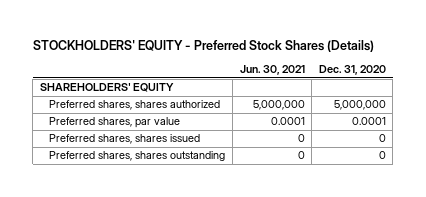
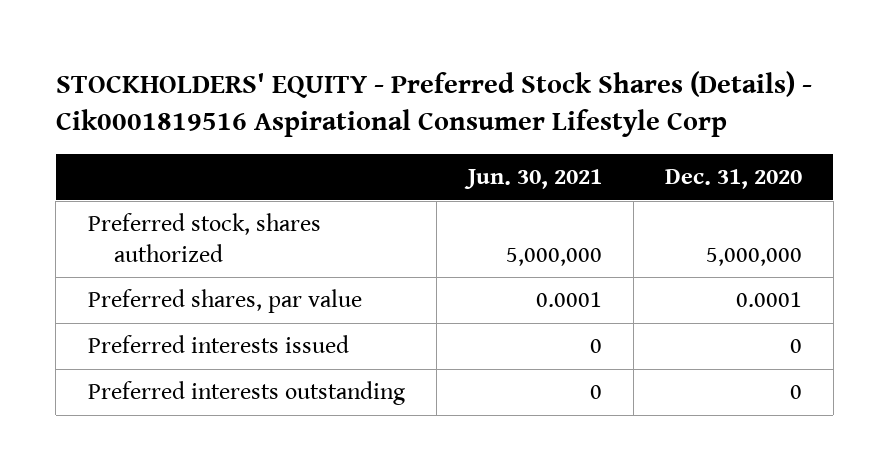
- STOCKHOLDERS' EQUITY - Preferred Stock Shares (Details)
+ STOCKHOLDERS' EQUITY - Preferred Stock Shares (Details) - Cik0001819516 Aspirational Consumer Lifestyle Corp
- SHAREHOLDERS' EQUITY
- Preferred shares, shares authorized | 5,000,000 | 5,000,000
+ Preferred stock, shares authorized | 5,000,000 | 5,000,000
- Preferred shares, shares issued | 0 | 0
- Preferred shares, shares outstanding | 0 | 0
+ Preferred interests issued | 0 | 0
+ Preferred interests outstanding | 0 | 0

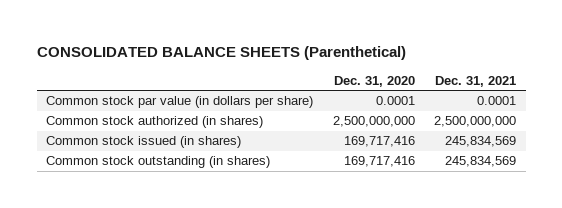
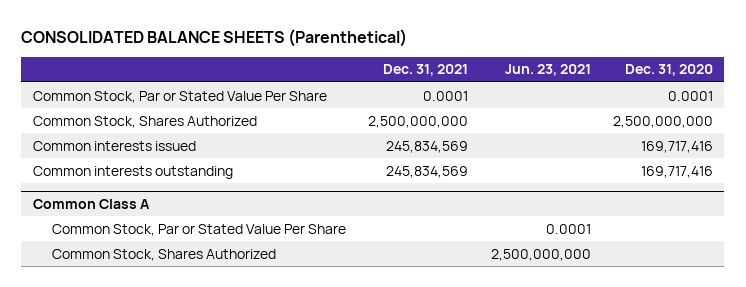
- | Dec. 31, 2020 | Dec. 31, 2021
+ | Dec. 31, 2021 | Jun. 23, 2021 | Dec. 31, 2020
- Common stock par value (in dollars per share) | 0.0001 | 0.0001
- Common stock authorized (in shares) | 2,500,000,000 | 2,500,000,000
- Common stock issued (in shares) | 169,717,416 | 245,834,569
- Common stock outstanding (in shares) | 169,717,416 | 245,834,569
+ Common Stock, Par or Stated Value Per Share | 0.0001 | | 0.0001
+ Common Stock, Shares Authorized | 2,500,000,000 | | 2,500,000,000
+ Common interests issued | 245,834,569 | | 169,717,416
+ Common interests outstanding | 245,834,569 | | 169,717,416
+ Common Class A
+ Common Stock, Par or Stated Value Per Share | | 0.0001 |
+ Common Stock, Shares Authorized | | 2,500,000,000 |

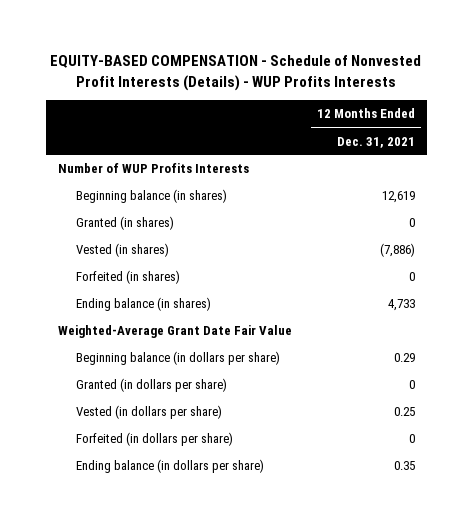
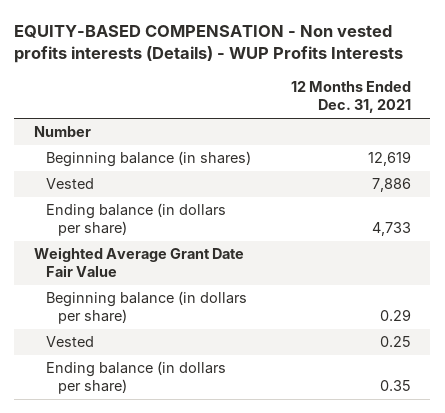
- EQUITY-BASED COMPENSATION - Schedule of Nonvested Profit Interests (Details) - WUP Profits Interests
+ EQUITY-BASED COMPENSATION - Non vested profits interests (Details) - WUP Profits Interests
- Number of WUP Profits Interests
+ Number
- Granted (in shares) | 0
- Vested (in shares) | (7,886)
- Forfeited (in shares) | 0
- Ending balance (in shares) | 4,733
- Weighted-Average Grant Date Fair Value
+ Vested | 7,886
+ Ending balance (in dollars per share) | 4,733
+ Weighted Average Grant Date Fair Value
- Granted (in dollars per share) | 0
- Vested (in dollars per share) | 0.25
- Forfeited (in dollars per share) | 0
+ Vested | 0.25

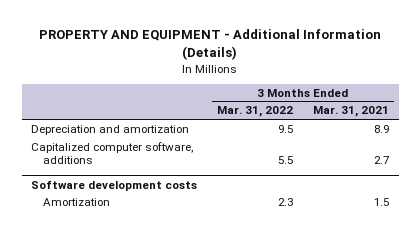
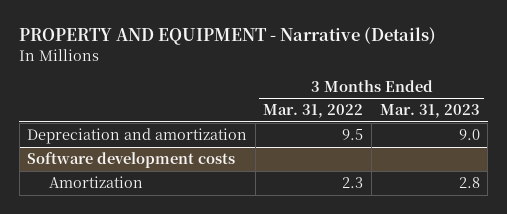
- PROPERTY AND EQUIPMENT - Additional Information (Details)
+ PROPERTY AND EQUIPMENT - Narrative (Details)
- | 3 Months Ended Mar. 31, 2022 | 3 Months Ended Mar. 31, 2021
+ | 3 Months Ended Mar. 31, 2022 | 3 Months Ended Mar. 31, 2023
- Capitalized computer software, additions | 5.5 | 2.7

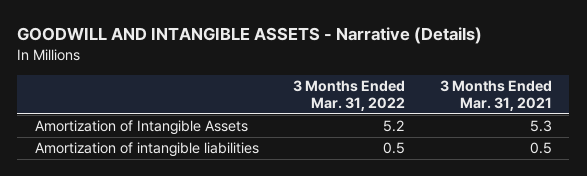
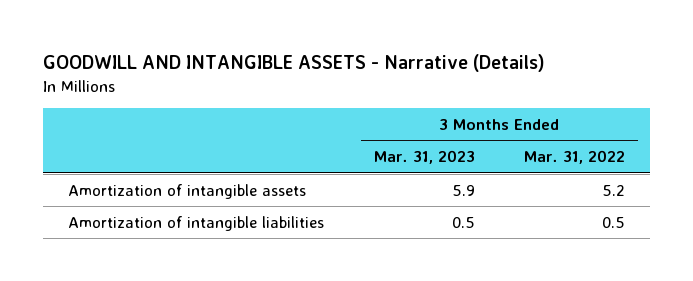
- | 3 Months Ended Mar. 31, 2022 | 3 Months Ended Mar. 31, 2021
+ | 3 Months Ended Mar. 31, 2023 | 3 Months Ended Mar. 31, 2022
- Amortization of Intangible Assets | 5.2 | 5.3
+ Amortization of intangible assets | 5.9 | 5.2

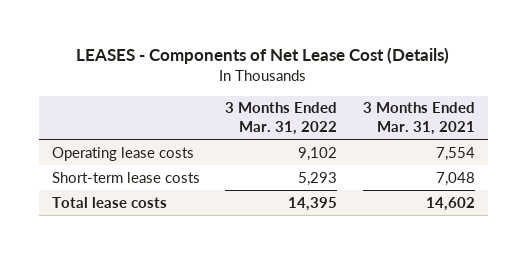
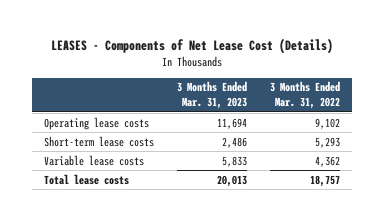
- | 3 Months Ended Mar. 31, 2022 | 3 Months Ended Mar. 31, 2021
+ | 3 Months Ended Mar. 31, 2023 | 3 Months Ended Mar. 31, 2022
- Total lease costs | 14,395 | 14,602
+ Variable lease costs | 5,833 | 4,362
+ Total lease costs | 20,013 | 18,757

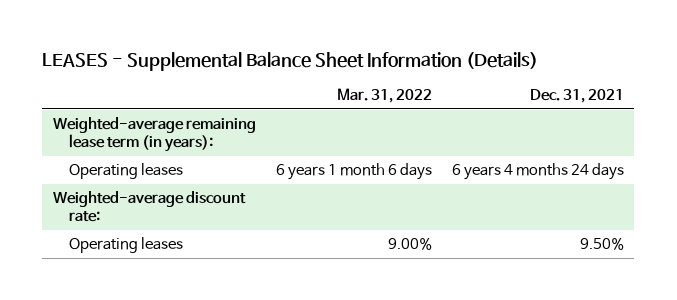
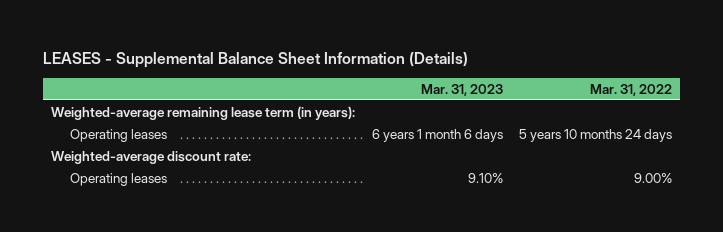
- | Mar. 31, 2022 | Dec. 31, 2021
+ | Mar. 31, 2023 | Mar. 31, 2022
- Operating leases | 6 years 1 month 6 days | 6 years 4 months 24 days
+ Operating leases | 6 years 1 month 6 days | 5 years 10 months 24 days

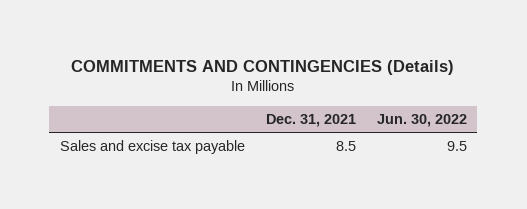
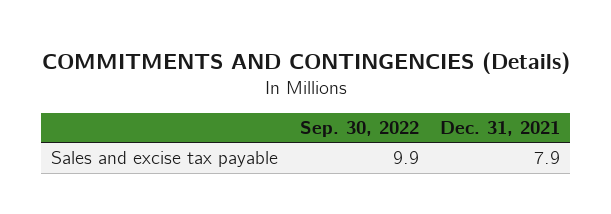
- | Dec. 31, 2021 | Jun. 30, 2022
+ | Sep. 30, 2022 | Dec. 31, 2021
- Sales and excise tax payable | 8.5 | 9.5
+ Sales and excise tax payable | 9.9 | 7.9

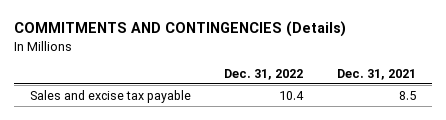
- | Sep. 30, 2022 | Dec. 31, 2021
+ | Dec. 31, 2022 | Dec. 31, 2021
- Sales and excise tax payable | 9.9 | 7.9
+ Sales and excise tax payable | 10.4 | 8.5

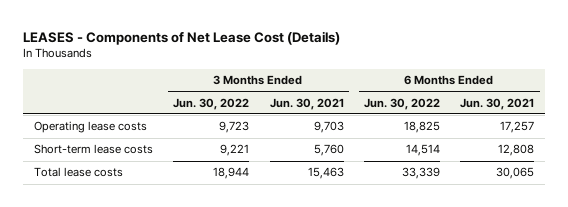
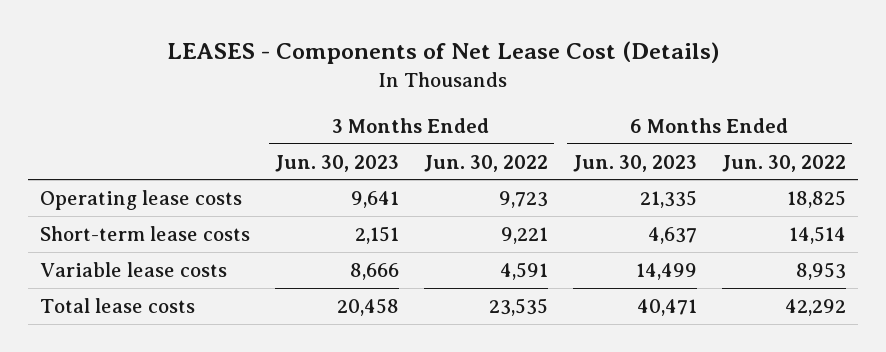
- | 3 Months Ended Jun. 30, 2022 | 3 Months Ended Jun. 30, 2021 | 6 Months Ended Jun. 30, 2022 | 6 Months Ended Jun. 30, 2021
+ | 3 Months Ended Jun. 30, 2023 | 3 Months Ended Jun. 30, 2022 | 6 Months Ended Jun. 30, 2023 | 6 Months Ended Jun. 30, 2022
- Total lease costs | 18,944 | 15,463 | 33,339 | 30,065
+ Variable lease costs | 8,666 | 4,591 | 14,499 | 8,953
+ Total lease costs | 20,458 | 23,535 | 40,471 | 42,292

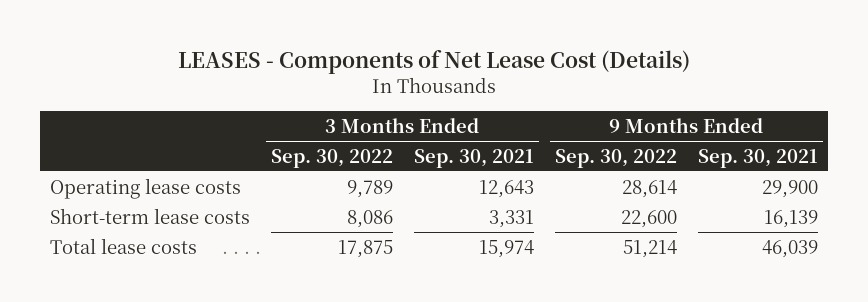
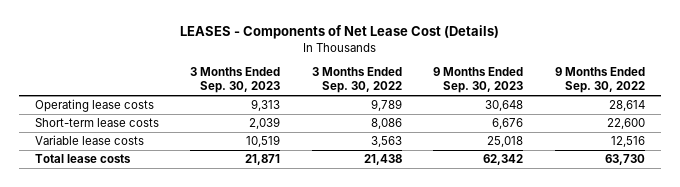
- | 3 Months Ended Sep. 30, 2022 | 3 Months Ended Sep. 30, 2021 | 9 Months Ended Sep. 30, 2022 | 9 Months Ended Sep. 30, 2021
+ | 3 Months Ended Sep. 30, 2023 | 3 Months Ended Sep. 30, 2022 | 9 Months Ended Sep. 30, 2023 | 9 Months Ended Sep. 30, 2022
- Total lease costs | 17,875 | 15,974 | 51,214 | 46,039
+ Variable lease costs | 10,519 | 3,563 | 25,018 | 12,516
+ Total lease costs | 21,871 | 21,438 | 62,342 | 63,730

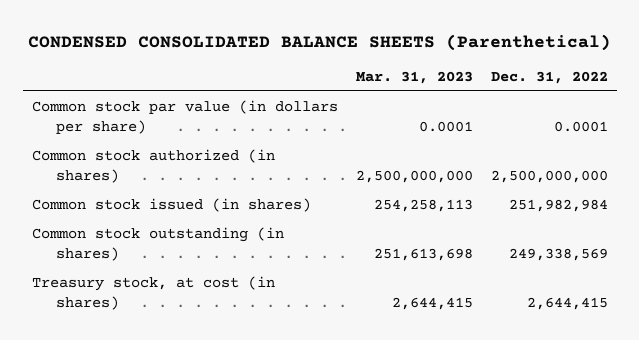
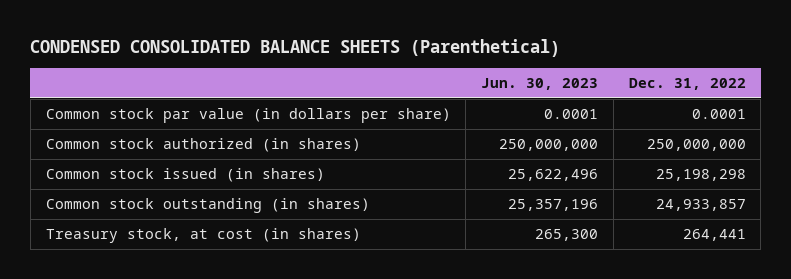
- | Mar. 31, 2023 | Dec. 31, 2022
+ | Jun. 30, 2023 | Dec. 31, 2022
- Common stock authorized (in shares) | 2,500,000,000 | 2,500,000,000
- Common stock issued (in shares) | 254,258,113 | 251,982,984
- Common stock outstanding (in shares) | 251,613,698 | 249,338,569
- Treasury stock, at cost (in shares) | 2,644,415 | 2,644,415
+ Common stock authorized (in shares) | 250,000,000 | 250,000,000
+ Common stock issued (in shares) | 25,622,496 | 25,198,298
+ Common stock outstanding (in shares) | 25,357,196 | 24,933,857
+ Treasury stock, at cost (in shares) | 265,300 | 264,441

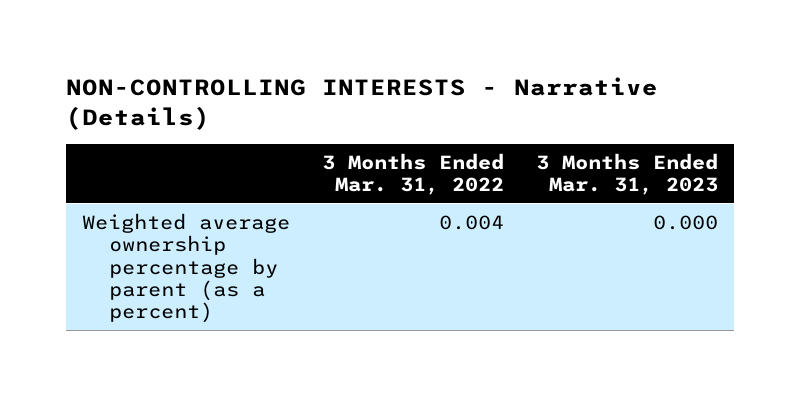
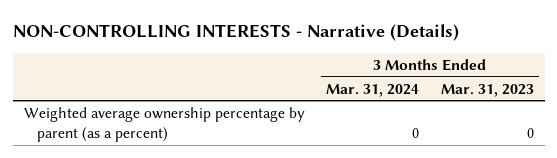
- | 3 Months Ended Mar. 31, 2022 | 3 Months Ended Mar. 31, 2023
+ | 3 Months Ended Mar. 31, 2024 | 3 Months Ended Mar. 31, 2023
- Weighted average ownership percentage by parent (as a percent) | 0.004 | 0.000
+ Weighted average ownership percentage by parent (as a percent) | 0 | 0

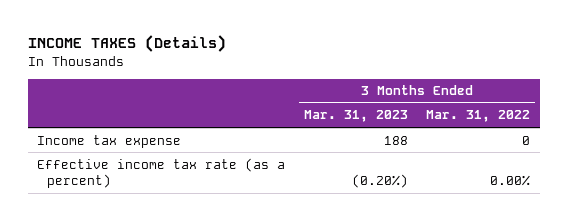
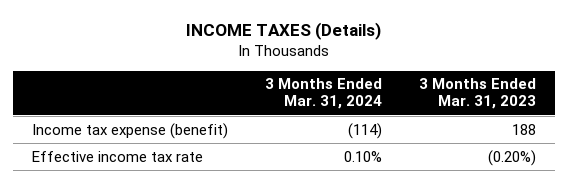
- | 3 Months Ended Mar. 31, 2023 | 3 Months Ended Mar. 31, 2022
+ | 3 Months Ended Mar. 31, 2024 | 3 Months Ended Mar. 31, 2023
- Income tax expense | 188 | 0
- Effective income tax rate (as a percent) | (0.20%) | 0.00%
+ Income tax expense (benefit) | (114) | 188
+ Effective income tax rate | 0.10% | (0.20%)

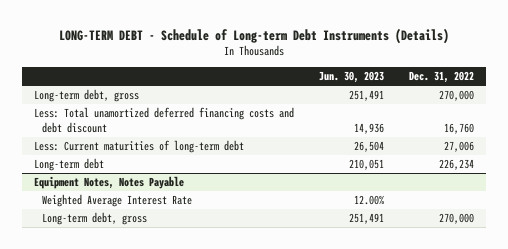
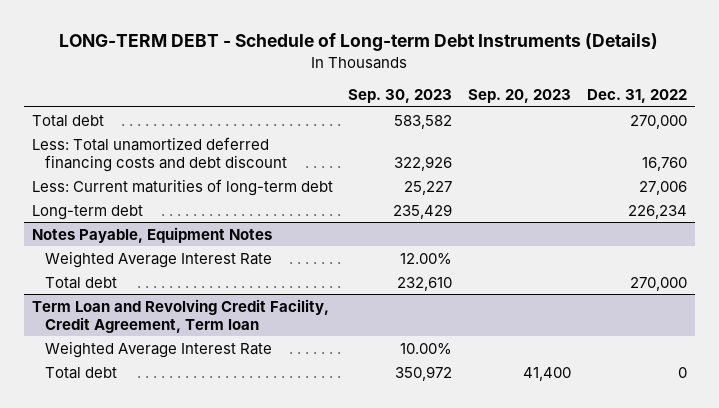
- | Jun. 30, 2023 | Dec. 31, 2022
+ | Sep. 30, 2023 | Sep. 20, 2023 | Dec. 31, 2022
- Long-term debt, gross | 251,491 | 270,000
+ Total debt | 583,582 | | 270,000
- Equipment Notes, Notes Payable
+ Notes Payable, Equipment Notes
- Long-term debt, gross | 251,491 | 270,000
+ Total debt | 232,610 | | 270,000
+ Term Loan and Revolving Credit Facility, Credit Agreement, Term loan
+ Weighted Average Interest Rate | 10.00% | |
+ Total debt | 350,972 | 41,400 | 0

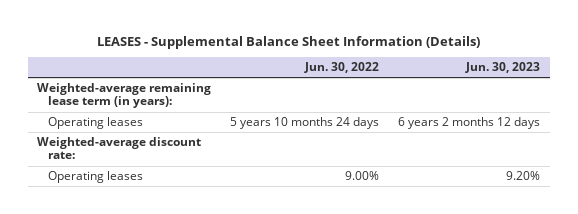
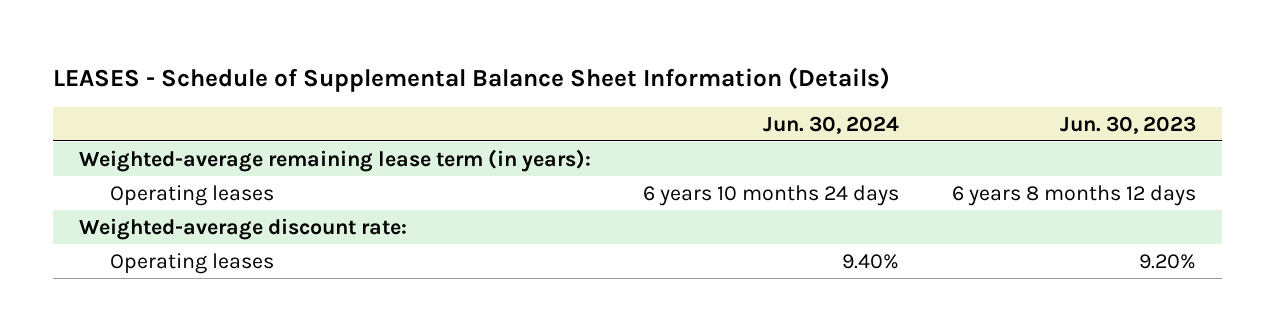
- LEASES - Supplemental Balance Sheet Information (Details)
+ LEASES - Schedule of Supplemental Balance Sheet Information (Details)
- | Jun. 30, 2022 | Jun. 30, 2023
+ | Jun. 30, 2024 | Jun. 30, 2023
- Operating leases | 5 years 10 months 24 days | 6 years 2 months 12 days
+ Operating leases | 6 years 10 months 24 days | 6 years 8 months 12 days

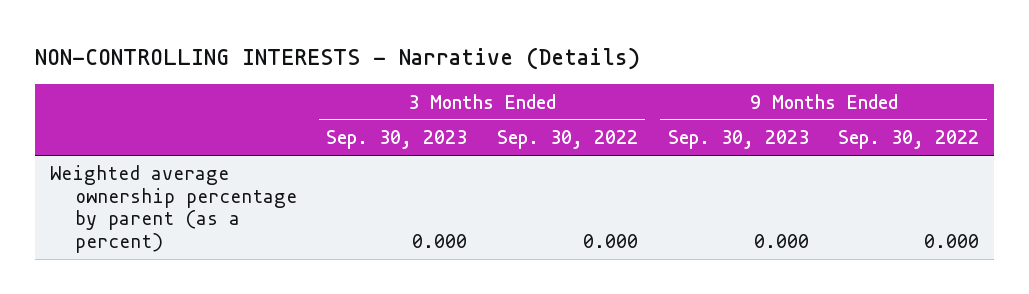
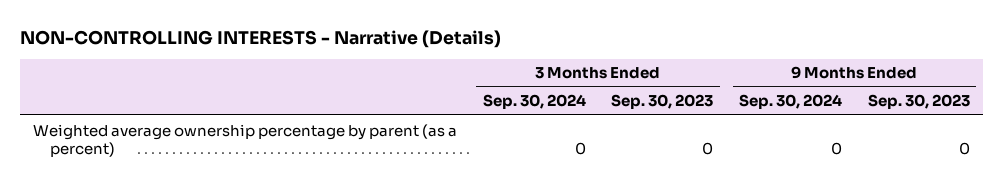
- | 3 Months Ended Sep. 30, 2023 | 3 Months Ended Sep. 30, 2022 | 9 Months Ended Sep. 30, 2023 | 9 Months Ended Sep. 30, 2022
+ | 3 Months Ended Sep. 30, 2024 | 3 Months Ended Sep. 30, 2023 | 9 Months Ended Sep. 30, 2024 | 9 Months Ended Sep. 30, 2023
- Weighted average ownership percentage by parent (as a percent) | 0.000 | 0.000 | 0.000 | 0.000
+ Weighted average ownership percentage by parent (as a percent) | 0 | 0 | 0 | 0

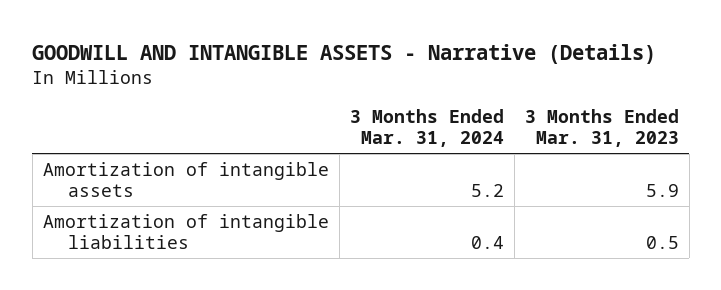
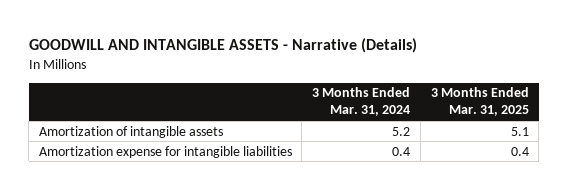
- | 3 Months Ended Mar. 31, 2024 | 3 Months Ended Mar. 31, 2023
+ | 3 Months Ended Mar. 31, 2024 | 3 Months Ended Mar. 31, 2025
- Amortization of intangible liabilities | 0.4 | 0.5
+ Amortization expense for intangible liabilities | 0.4 | 0.4

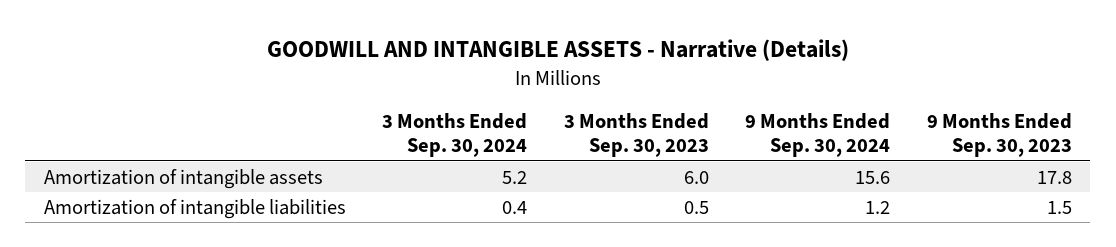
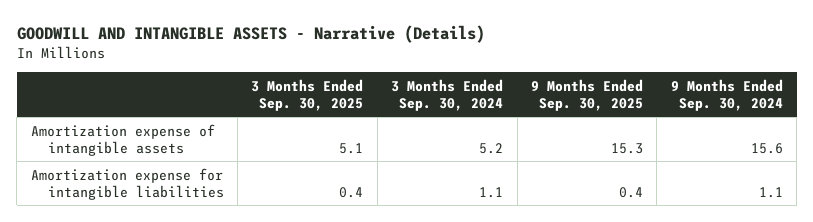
- | 3 Months Ended Sep. 30, 2024 | 3 Months Ended Sep. 30, 2023 | 9 Months Ended Sep. 30, 2024 | 9 Months Ended Sep. 30, 2023
+ | 3 Months Ended Sep. 30, 2025 | 3 Months Ended Sep. 30, 2024 | 9 Months Ended Sep. 30, 2025 | 9 Months Ended Sep. 30, 2024
- Amortization of intangible assets | 5.2 | 6.0 | 15.6 | 17.8
- Amortization of intangible liabilities | 0.4 | 0.5 | 1.2 | 1.5
+ Amortization expense of intangible assets | 5.1 | 5.2 | 15.3 | 15.6
+ Amortization expense for intangible liabilities | 0.4 | 1.1 | 0.4 | 1.1

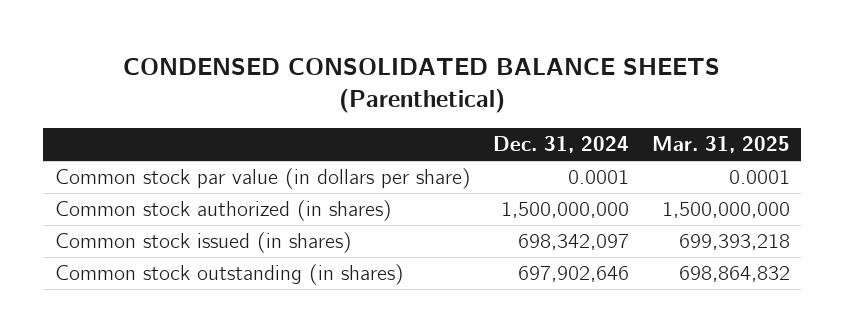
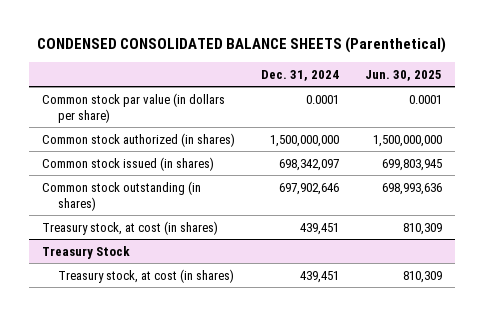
- | Dec. 31, 2024 | Mar. 31, 2025
+ | Dec. 31, 2024 | Jun. 30, 2025
+ Treasury stock, at cost (in shares) | 439,451 | 810,309
+ Treasury Stock
+ Treasury stock, at cost (in shares) | 439,451 | 810,309

